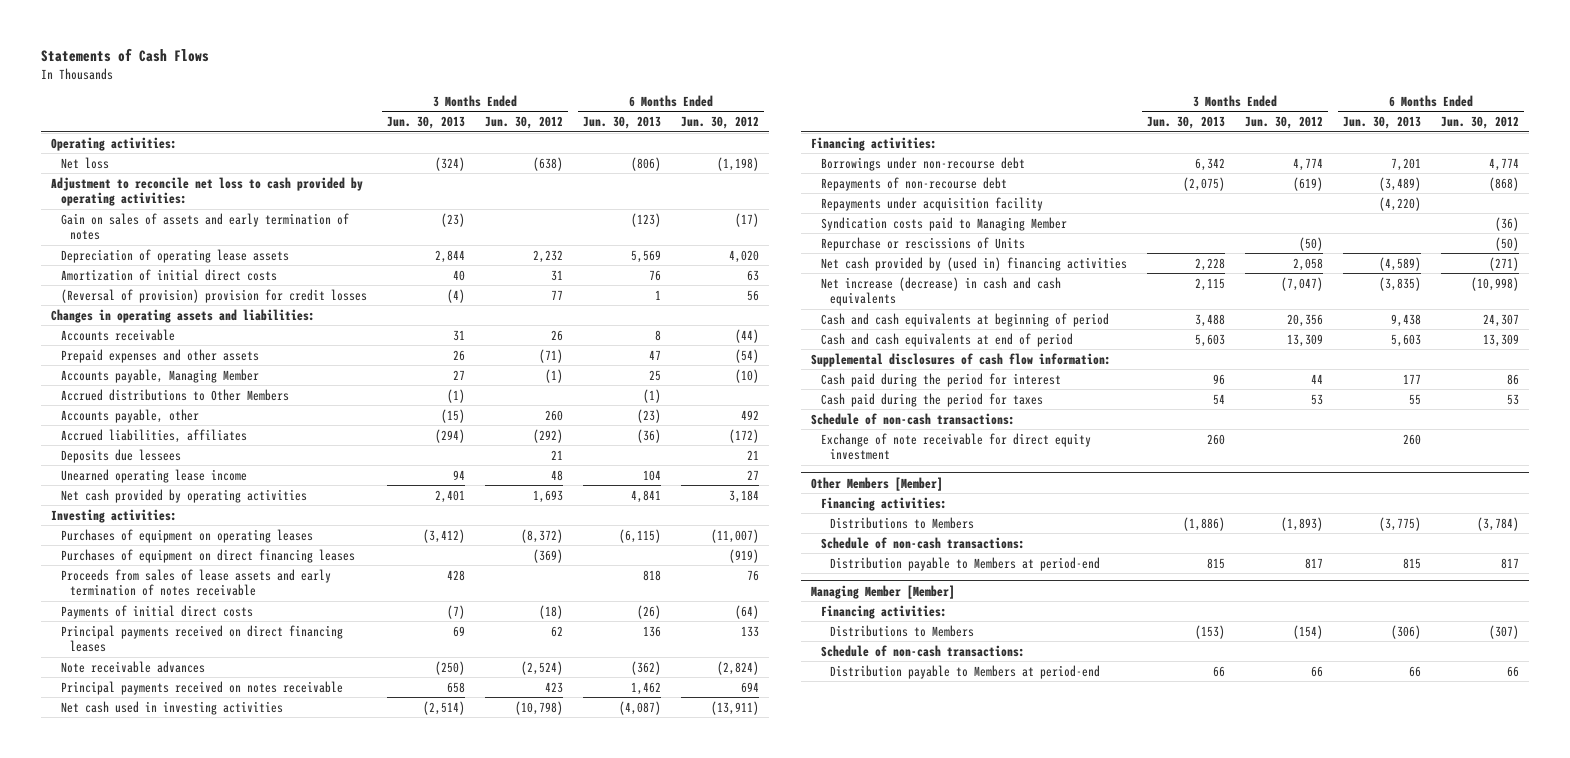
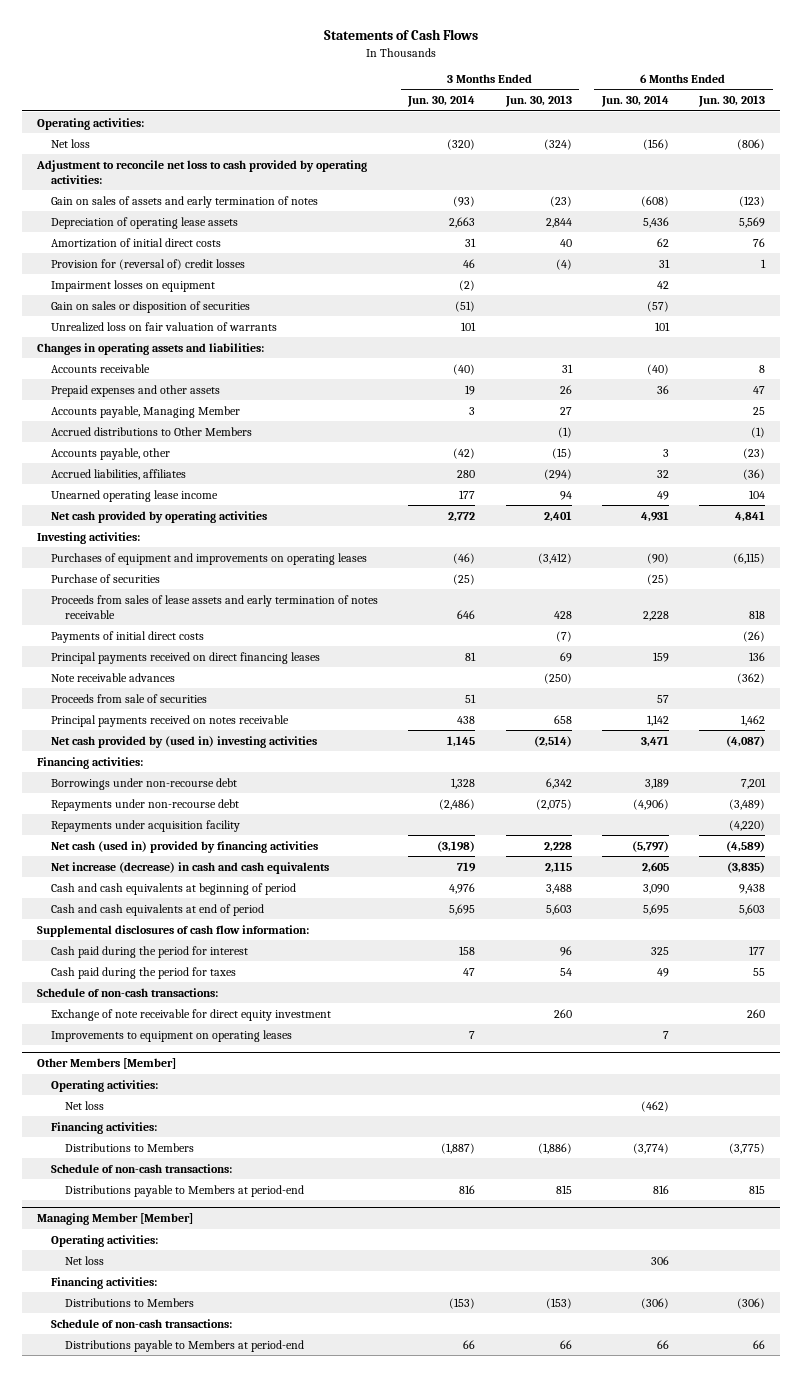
- | 3 Months Ended Jun. 30, 2013 | 3 Months Ended Jun. 30, 2012 | 6 Months Ended Jun. 30, 2013 | 6 Months Ended Jun. 30, 2012
+ | 3 Months Ended Jun. 30, 2014 | 3 Months Ended Jun. 30, 2013 | 6 Months Ended Jun. 30, 2014 | 6 Months Ended Jun. 30, 2013
- (Reversal of provision) provision for credit losses | (4) | 77 | 1 | 56
+ Provision for (reversal of) credit losses | 46 | (4) | 31 | 1
+ Impairment losses on equipment | (2) | | 42 |
+ Gain on sales or disposition of securities | (51) | | (57) |
+ Unrealized loss on fair valuation of warrants | 101 | | 101 |
- Deposits due lessees | | 21 | | 21
- Purchases of equipment on operating leases | (3,412) | (8,372) | (6,115) | (11,007)
- Purchases of equipment on direct financing leases | | (369) | | (919)
+ Purchases of equipment and improvements on operating leases | (46) | (3,412) | (90) | (6,115)
+ Purchase of securities | (25) | | (25) |
+ Proceeds from sale of securities | 51 | | 57 |
- Net cash used in investing activities | (2,514) | (10,798) | (4,087) | (13,911)
+ Net cash provided by (used in) investing activities | 1,145 | (2,514) | 3,471 | (4,087)
- Repayments of non-recourse debt | (2,075) | (619) | (3,489) | (868)
+ Repayments under non-recourse debt | (2,486) | (2,075) | (4,906) | (3,489)
- Syndication costs paid to Managing Member | | | | (36)
- Repurchase or rescissions of Units | | (50) | | (50)
- Net cash provided by (used in) financing activities | 2,228 | 2,058 | (4,589) | (271)
+ Net cash (used in) provided by financing activities | (3,198) | 2,228 | (5,797) | (4,589)
+ Improvements to equipment on operating leases | 7 | | 7 |
@ Other Members [Member]
+ Operating activities:
+ Net loss | | | (462) |
- Distribution payable to Members at period-end | 815 | 817 | 815 | 817
+ Distributions payable to Members at period-end | 816 | 815 | 816 | 815
@ Managing Member [Member]
+ Operating activities:
+ Net loss | | | 306 |
- Distribution payable to Members at period-end | 66 | 66 | 66 | 66
+ Distributions payable to Members at period-end | 66 | 66 | 66 | 66

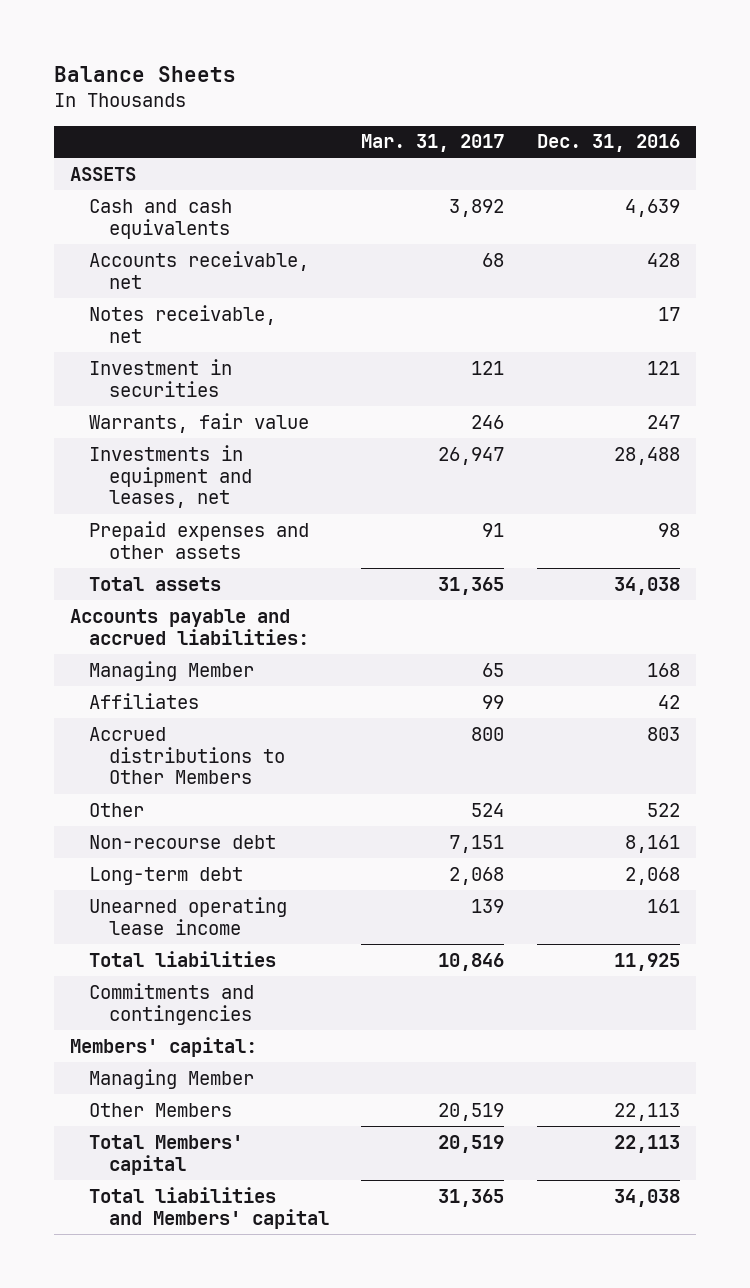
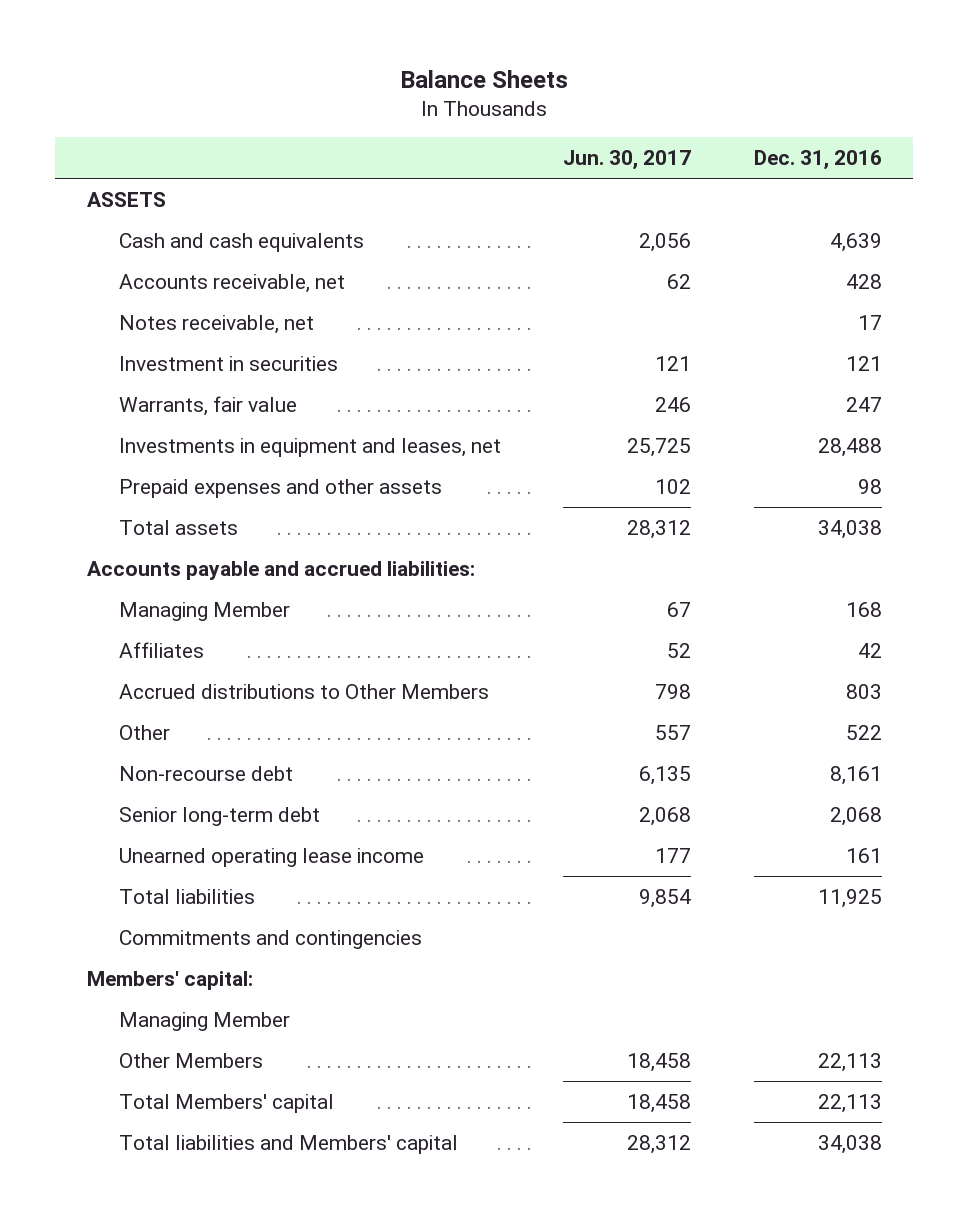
- | Mar. 31, 2017 | Dec. 31, 2016
+ | Jun. 30, 2017 | Dec. 31, 2016
- Long-term debt | 2,068 | 2,068
+ Senior long-term debt | 2,068 | 2,068

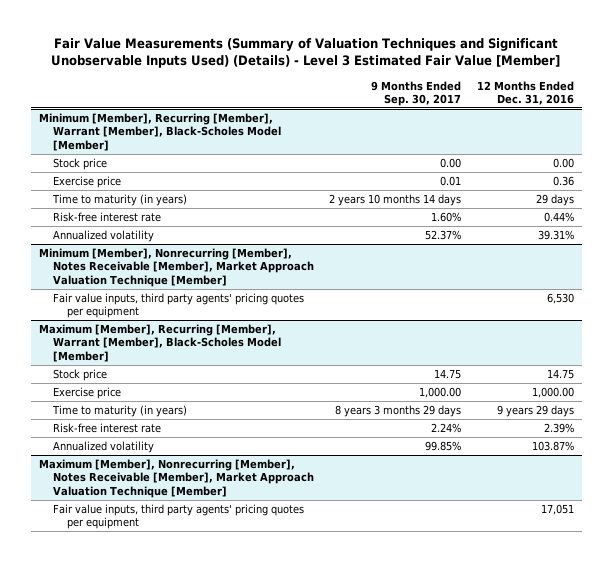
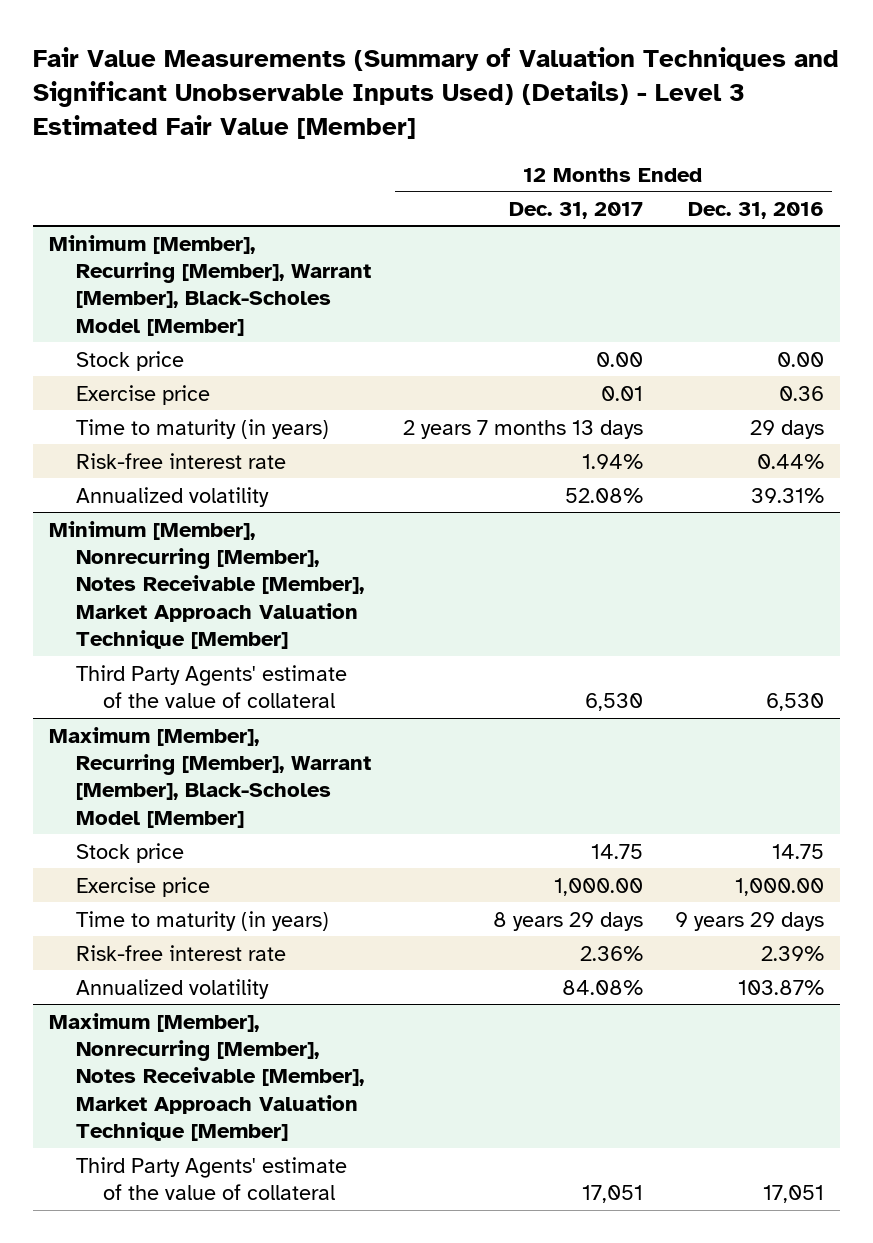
- | 9 Months Ended Sep. 30, 2017 | 12 Months Ended Dec. 31, 2016
+ | 12 Months Ended Dec. 31, 2017 | 12 Months Ended Dec. 31, 2016
@ Minimum [Member], Nonrecurring [Member], Notes Receivable [Member], Market Approach Valuation Technique [Member]
- Fair value inputs, third party agents' pricing quotes per equipment | | 6,530
+ Third Party Agents' estimate of the value of collateral | 6,530 | 6,530
@ Maximum [Member], Nonrecurring [Member], Notes Receivable [Member], Market Approach Valuation Technique [Member]
- Fair value inputs, third party agents' pricing quotes per equipment | | 17,051
+ Third Party Agents' estimate of the value of collateral | 17,051 | 17,051

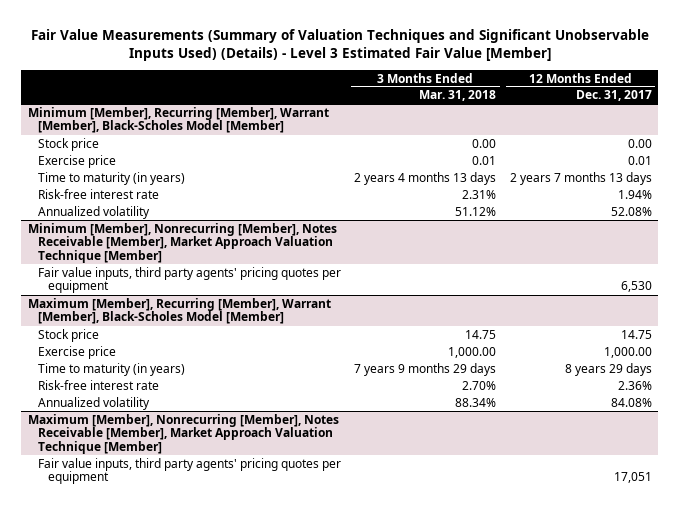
- | 12 Months Ended Dec. 31, 2017 | 12 Months Ended Dec. 31, 2016
+ | 3 Months Ended Mar. 31, 2018 | 12 Months Ended Dec. 31, 2017
@ Minimum [Member], Nonrecurring [Member], Notes Receivable [Member], Market Approach Valuation Technique [Member]
- Third Party Agents' estimate of the value of collateral | 6,530 | 6,530
+ Fair value inputs, third party agents' pricing quotes per equipment | | 6,530
@ Maximum [Member], Nonrecurring [Member], Notes Receivable [Member], Market Approach Valuation Technique [Member]
- Third Party Agents' estimate of the value of collateral | 17,051 | 17,051
+ Fair value inputs, third party agents' pricing quotes per equipment | | 17,051

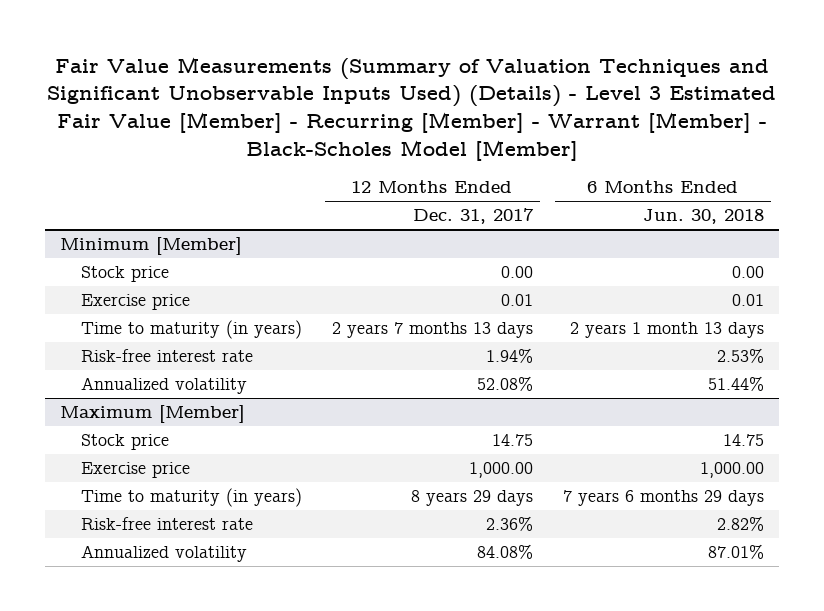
- Fair Value Measurements (Summary of Valuation Techniques and Significant Unobservable Inputs Used) (Details) - Level 3 Estimated Fair Value [Member]
+ Fair Value Measurements (Summary of Valuation Techniques and Significant Unobservable Inputs Used) (Details) - Level 3 Estimated Fair Value [Member] - Recurring [Member] - Warrant [Member] - Black-Scholes Model [Member]
- | 3 Months Ended Mar. 31, 2018 | 12 Months Ended Dec. 31, 2017
+ | 12 Months Ended Dec. 31, 2017 | 6 Months Ended Jun. 30, 2018
- Minimum [Member], Recurring [Member], Warrant [Member], Black-Scholes Model [Member]
+ Minimum [Member]
- Minimum [Member], Nonrecurring [Member], Notes Receivable [Member], Market Approach Valuation Technique [Member]
- Fair value inputs, third party agents' pricing quotes per equipment | | 6,530
- Maximum [Member], Recurring [Member], Warrant [Member], Black-Scholes Model [Member]
+ Maximum [Member]
- Maximum [Member], Nonrecurring [Member], Notes Receivable [Member], Market Approach Valuation Technique [Member]
- Fair value inputs, third party agents' pricing quotes per equipment | | 17,051

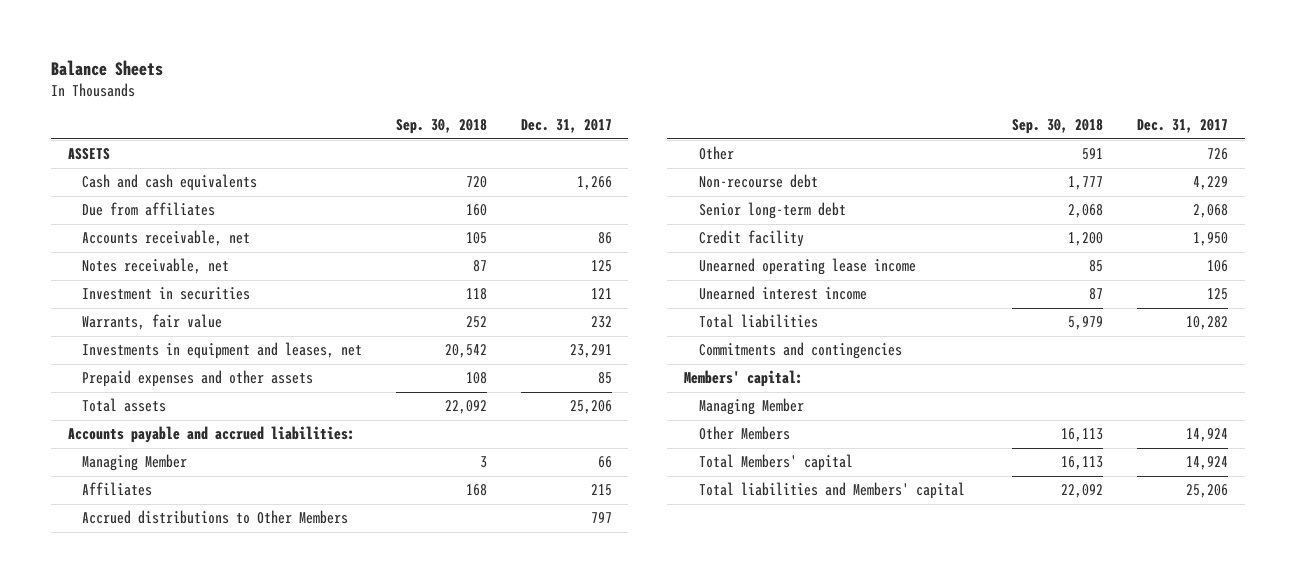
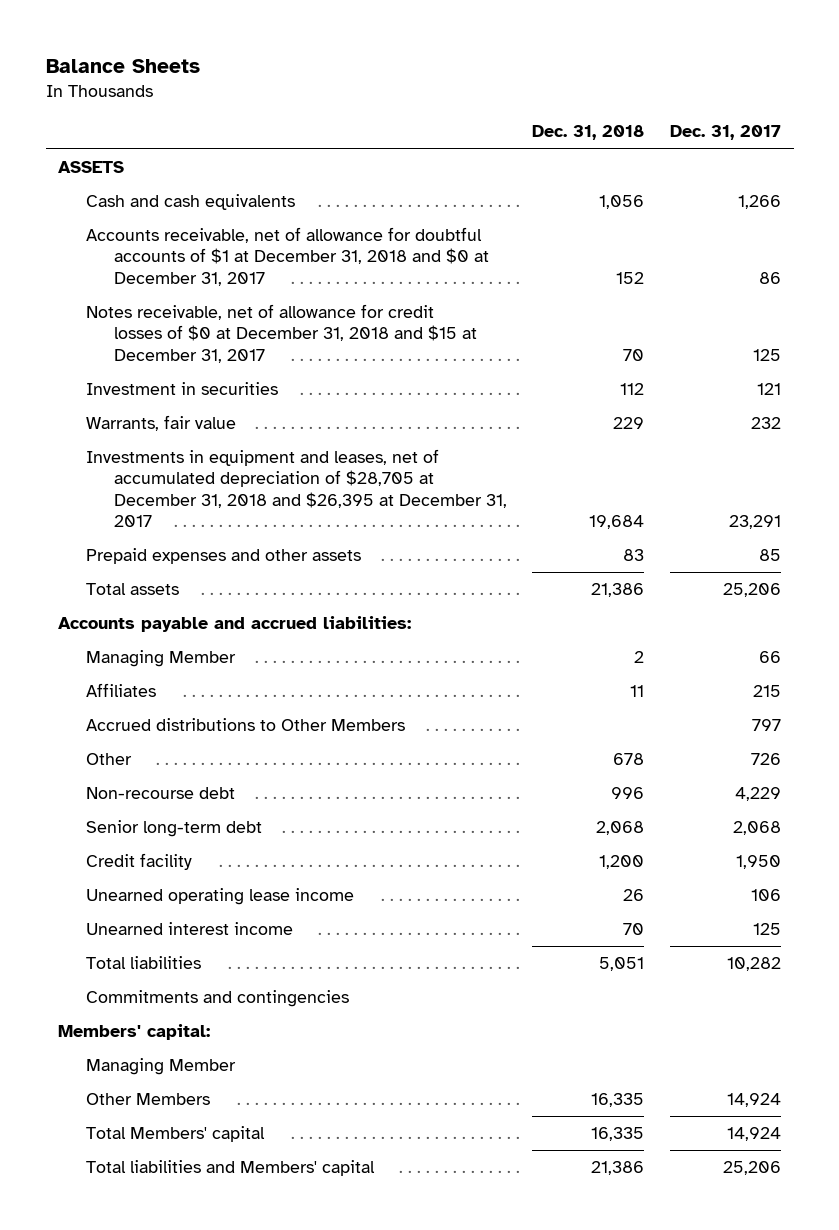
- | Sep. 30, 2018 | Dec. 31, 2017
+ | Dec. 31, 2018 | Dec. 31, 2017
- Due from affiliates | 160 |
- Accounts receivable, net | 105 | 86
- Notes receivable, net | 87 | 125
+ Accounts receivable, net of allowance for doubtful accounts of $1 at December 31, 2018 and $0 at December 31, 2017 | 152 | 86
+ Notes receivable, net of allowance for credit losses of $0 at December 31, 2018 and $15 at December 31, 2017 | 70 | 125
- Investments in equipment and leases, net | 20,542 | 23,291
+ Investments in equipment and leases, net of accumulated depreciation of $28,705 at December 31, 2018 and $26,395 at December 31, 2017 | 19,684 | 23,291

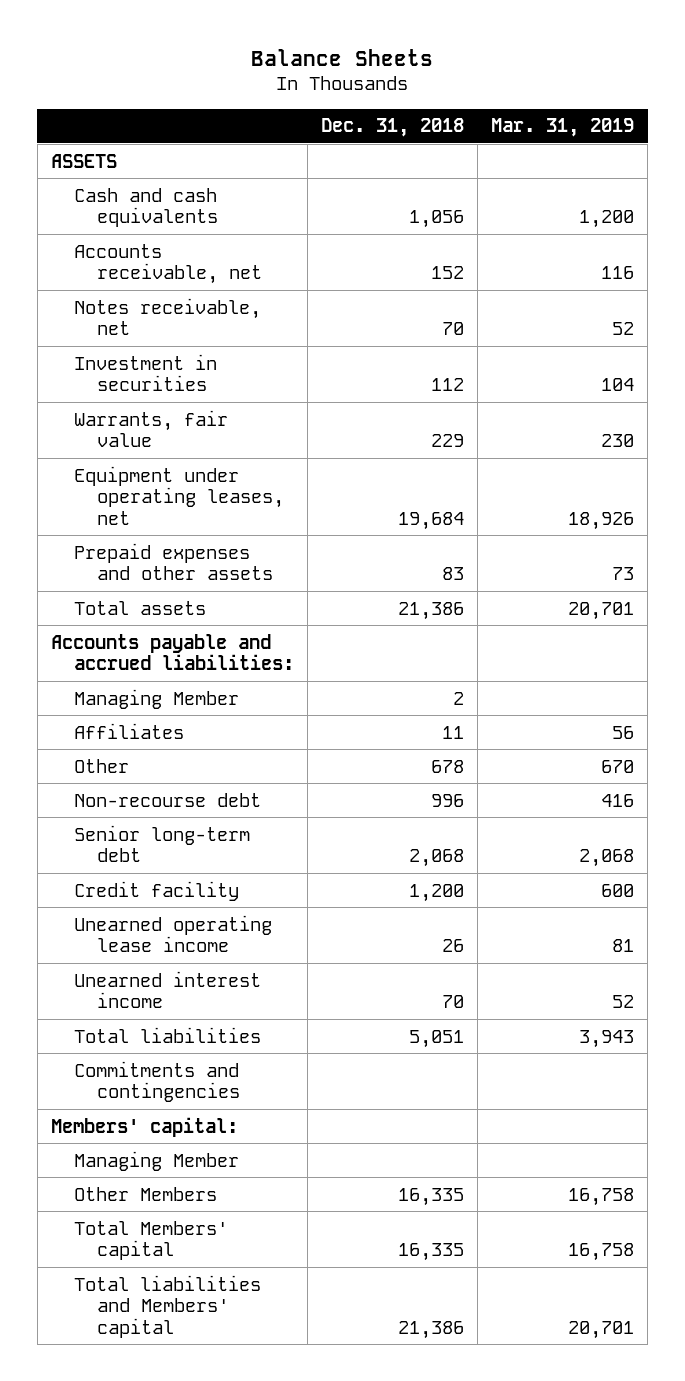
- | Dec. 31, 2018 | Dec. 31, 2017
+ | Dec. 31, 2018 | Mar. 31, 2019
- Accounts receivable, net of allowance for doubtful accounts of $1 at December 31, 2018 and $0 at December 31, 2017 | 152 | 86
- Notes receivable, net of allowance for credit losses of $0 at December 31, 2018 and $15 at December 31, 2017 | 70 | 125
+ Accounts receivable, net | 152 | 116
+ Notes receivable, net | 70 | 52
- Investments in equipment and leases, net of accumulated depreciation of $28,705 at December 31, 2018 and $26,395 at December 31, 2017 | 19,684 | 23,291
+ Equipment under operating leases, net | 19,684 | 18,926
- Accrued distributions to Other Members | | 797

